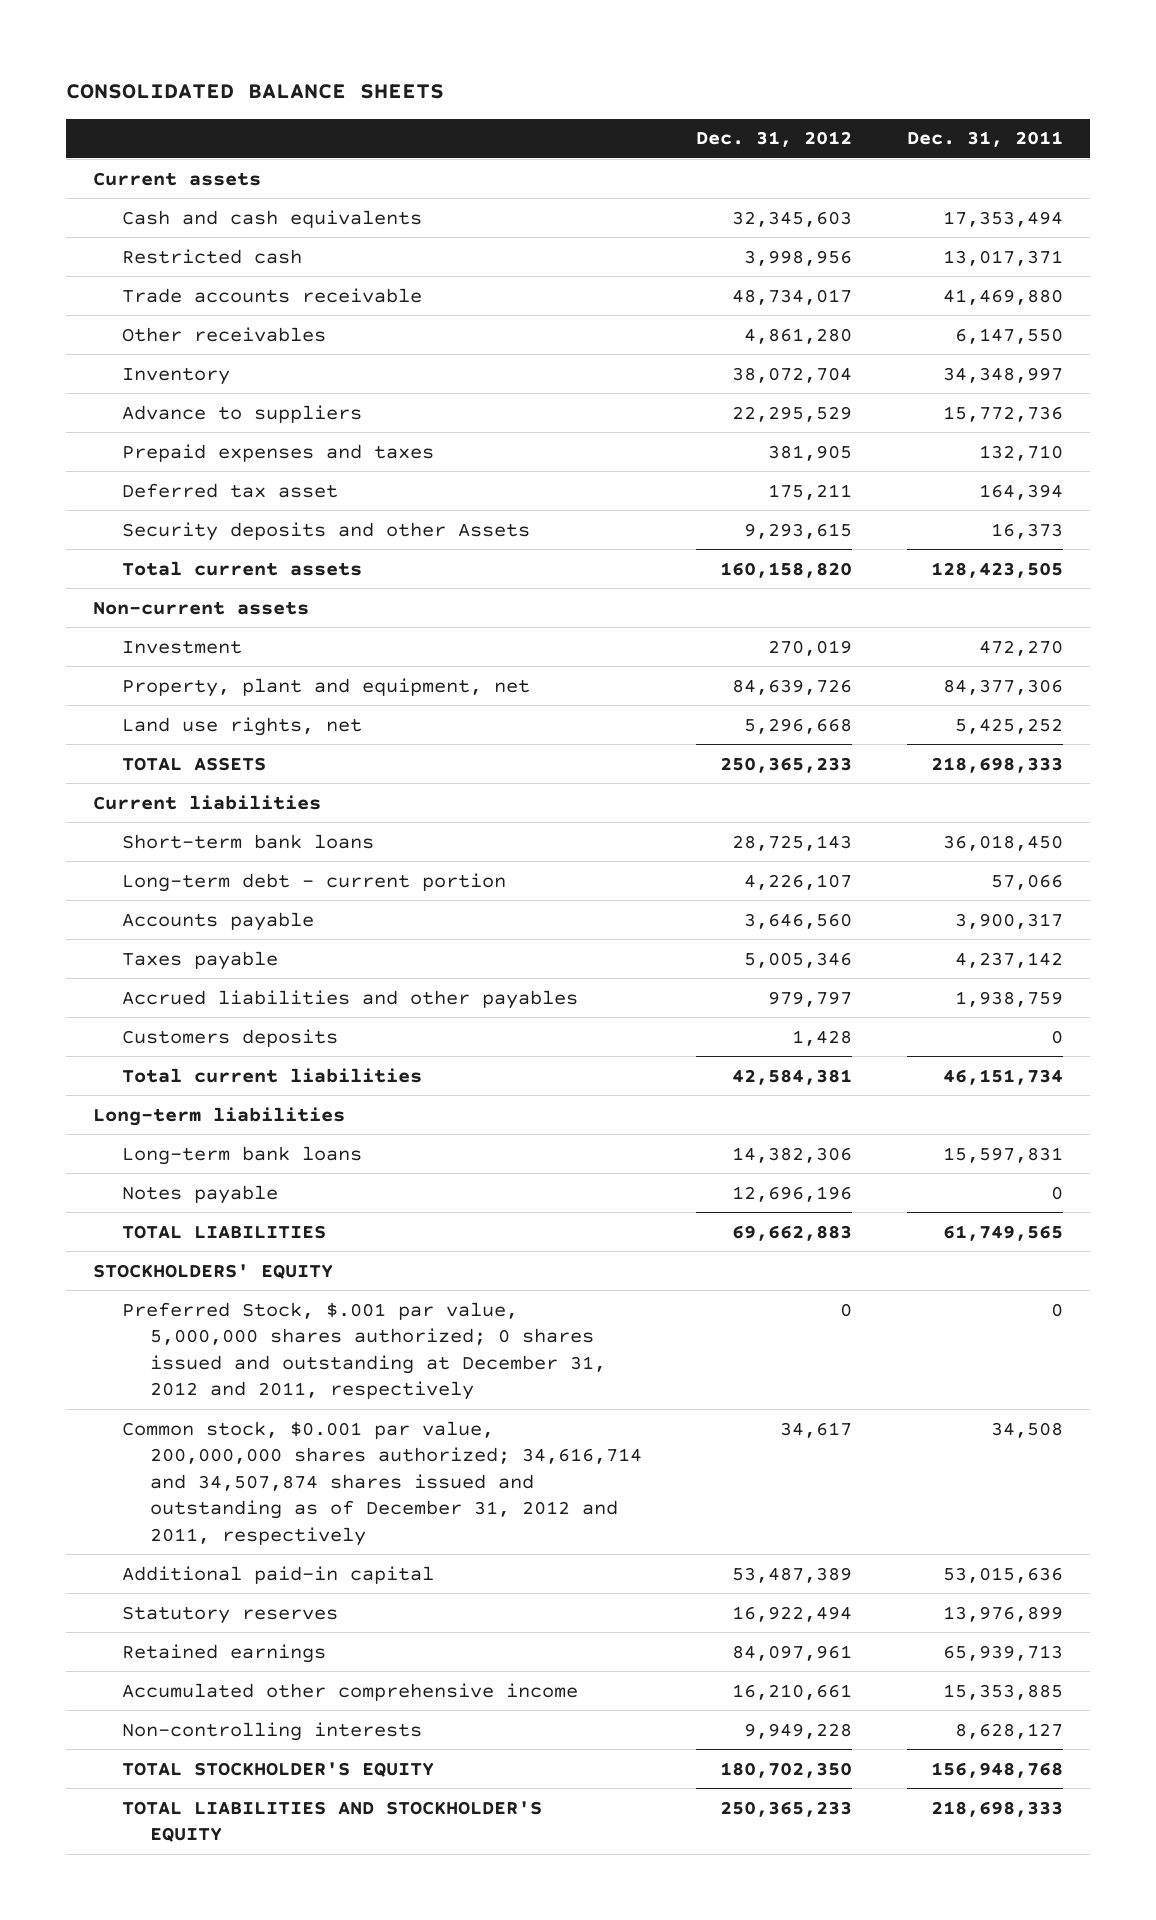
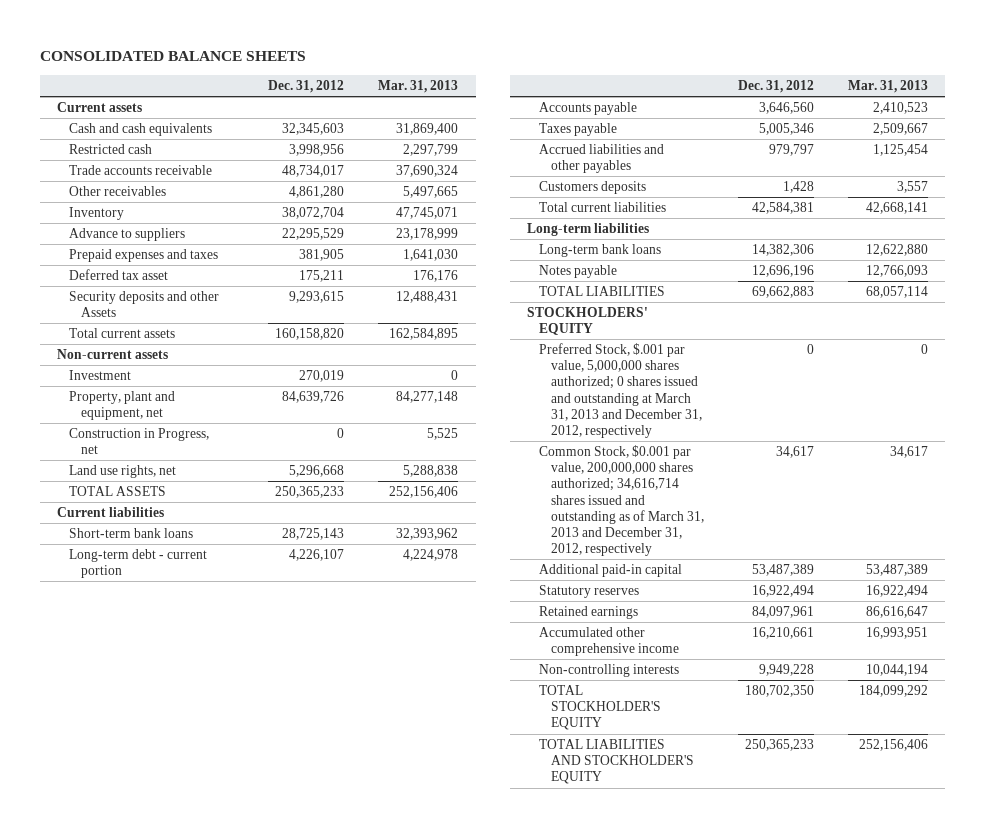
- | Dec. 31, 2012 | Dec. 31, 2011
+ | Dec. 31, 2012 | Mar. 31, 2013
+ Construction in Progress, net | 0 | 5,525
- Preferred Stock, $.001 par value, 5,000,000 shares authorized; 0 shares issued and outstanding at December 31, 2012 and 2011, respectively | 0 | 0
- Common stock, $0.001 par value, 200,000,000 shares authorized; 34,616,714 and 34,507,874 shares issued and outstanding as of December 31, 2012 and 2011, respectively | 34,617 | 34,508
+ Preferred Stock, $.001 par value, 5,000,000 shares authorized; 0 shares issued and outstanding at March 31, 2013 and December 31, 2012, respectively | 0 | 0
+ Common Stock, $0.001 par value, 200,000,000 shares authorized; 34,616,714 shares issued and outstanding as of March 31, 2013 and December 31, 2012, respectively | 34,617 | 34,617

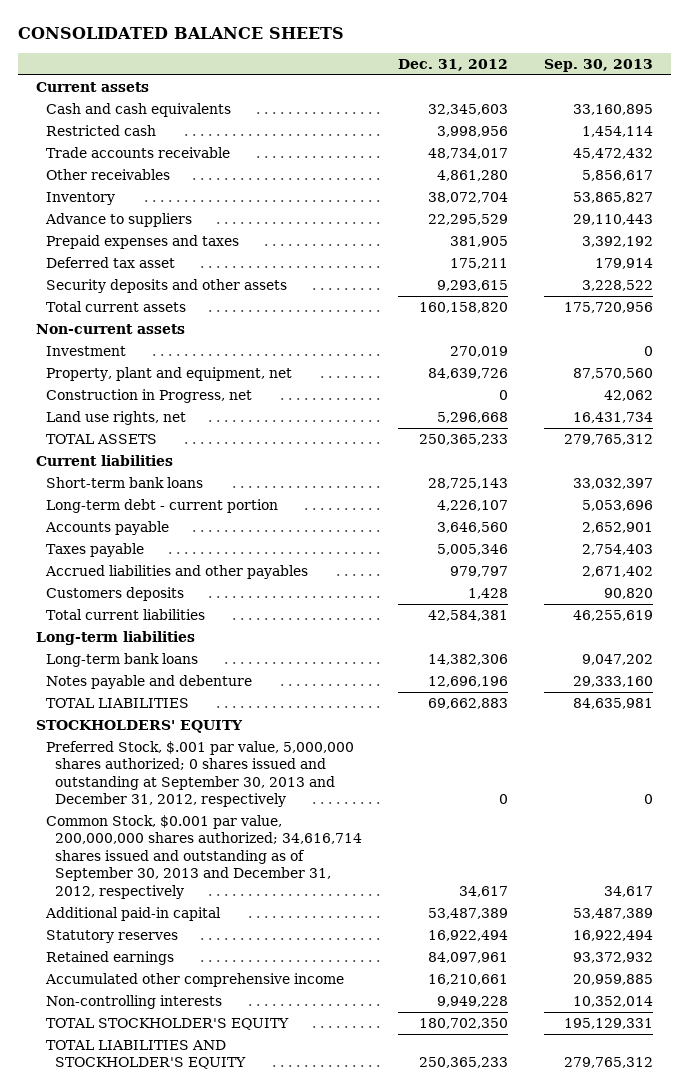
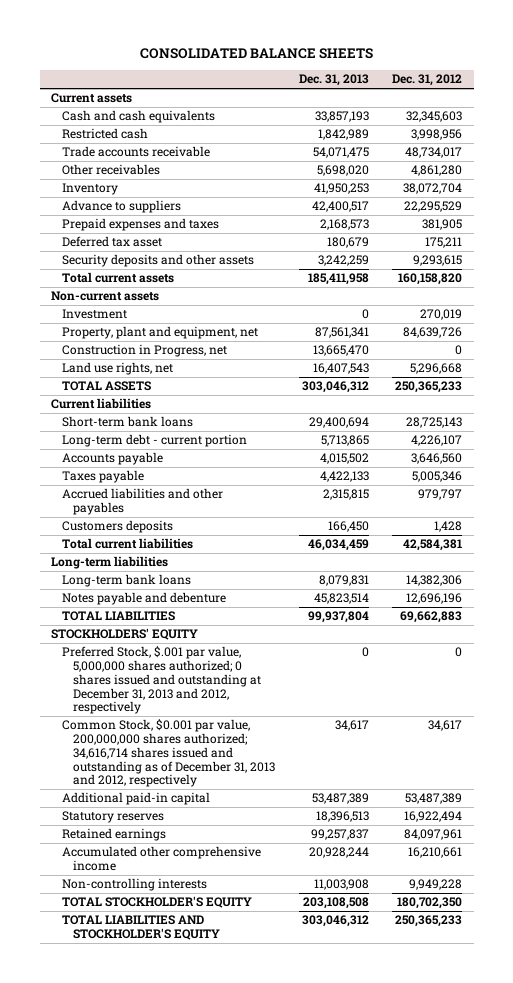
- | Dec. 31, 2012 | Sep. 30, 2013
+ | Dec. 31, 2013 | Dec. 31, 2012
- Preferred Stock, $.001 par value, 5,000,000 shares authorized; 0 shares issued and outstanding at September 30, 2013 and December 31, 2012, respectively | 0 | 0
- Common Stock, $0.001 par value, 200,000,000 shares authorized; 34,616,714 shares issued and outstanding as of September 30, 2013 and December 31, 2012, respectively | 34,617 | 34,617
+ Preferred Stock, $.001 par value, 5,000,000 shares authorized; 0 shares issued and outstanding at December 31, 2013 and 2012, respectively | 0 | 0
+ Common Stock, $0.001 par value, 200,000,000 shares authorized; 34,616,714 shares issued and outstanding as of December 31, 2013 and 2012, respectively | 34,617 | 34,617

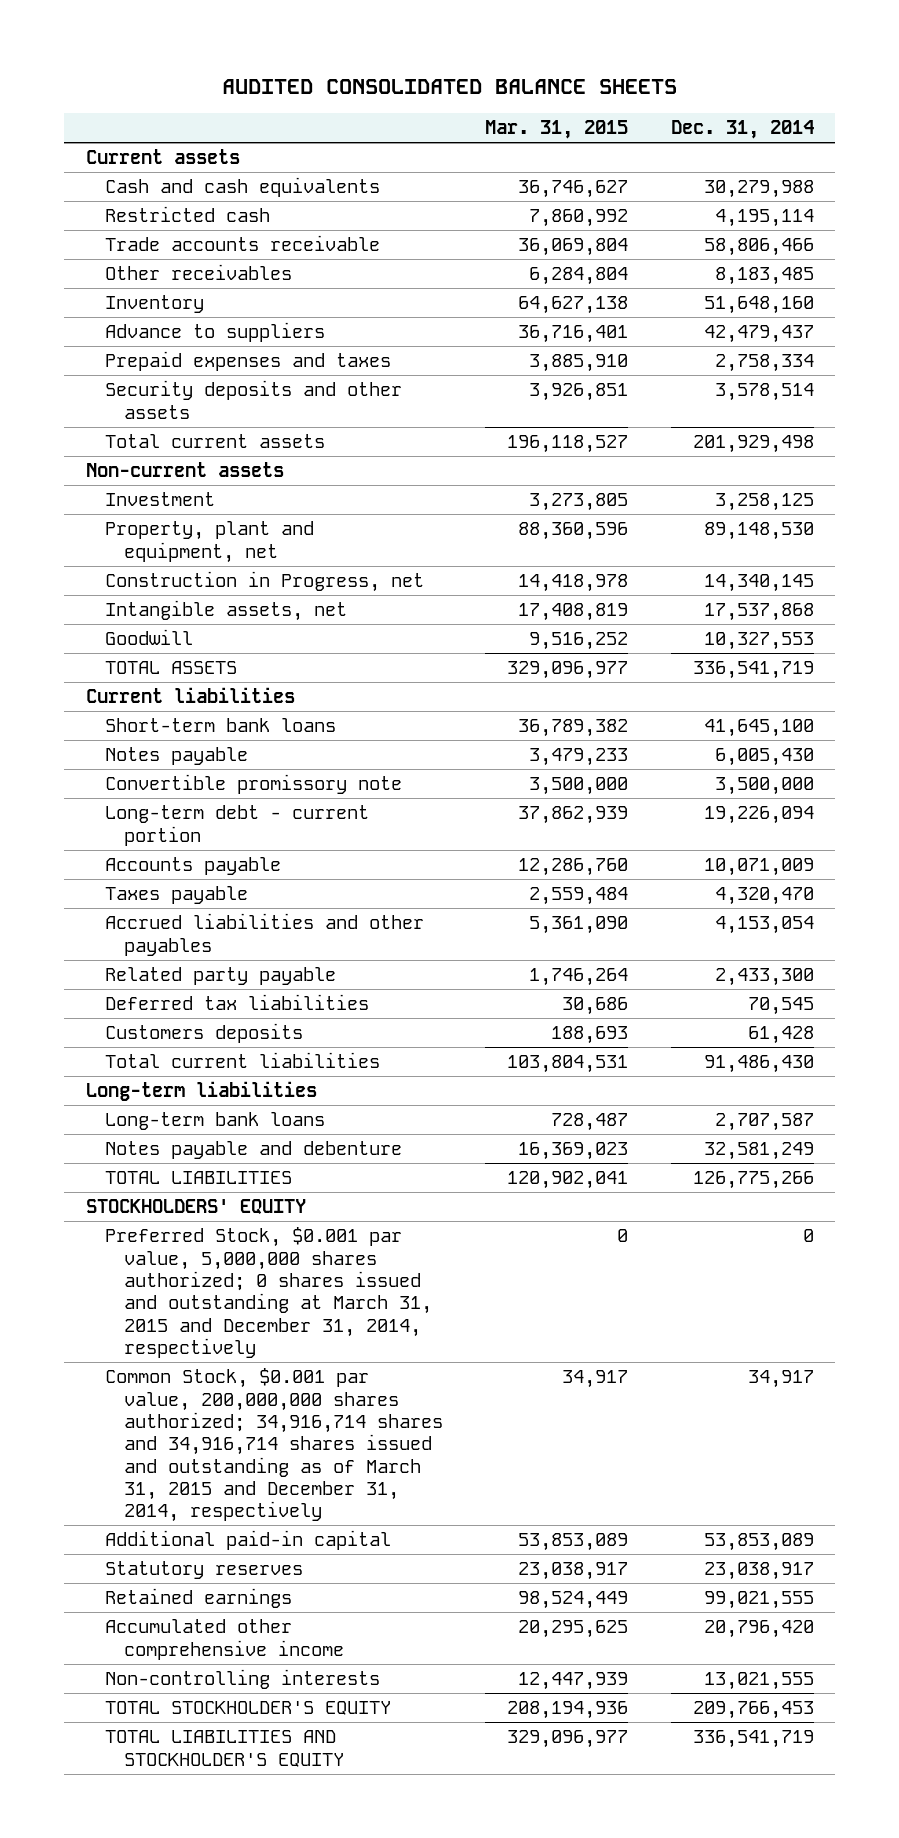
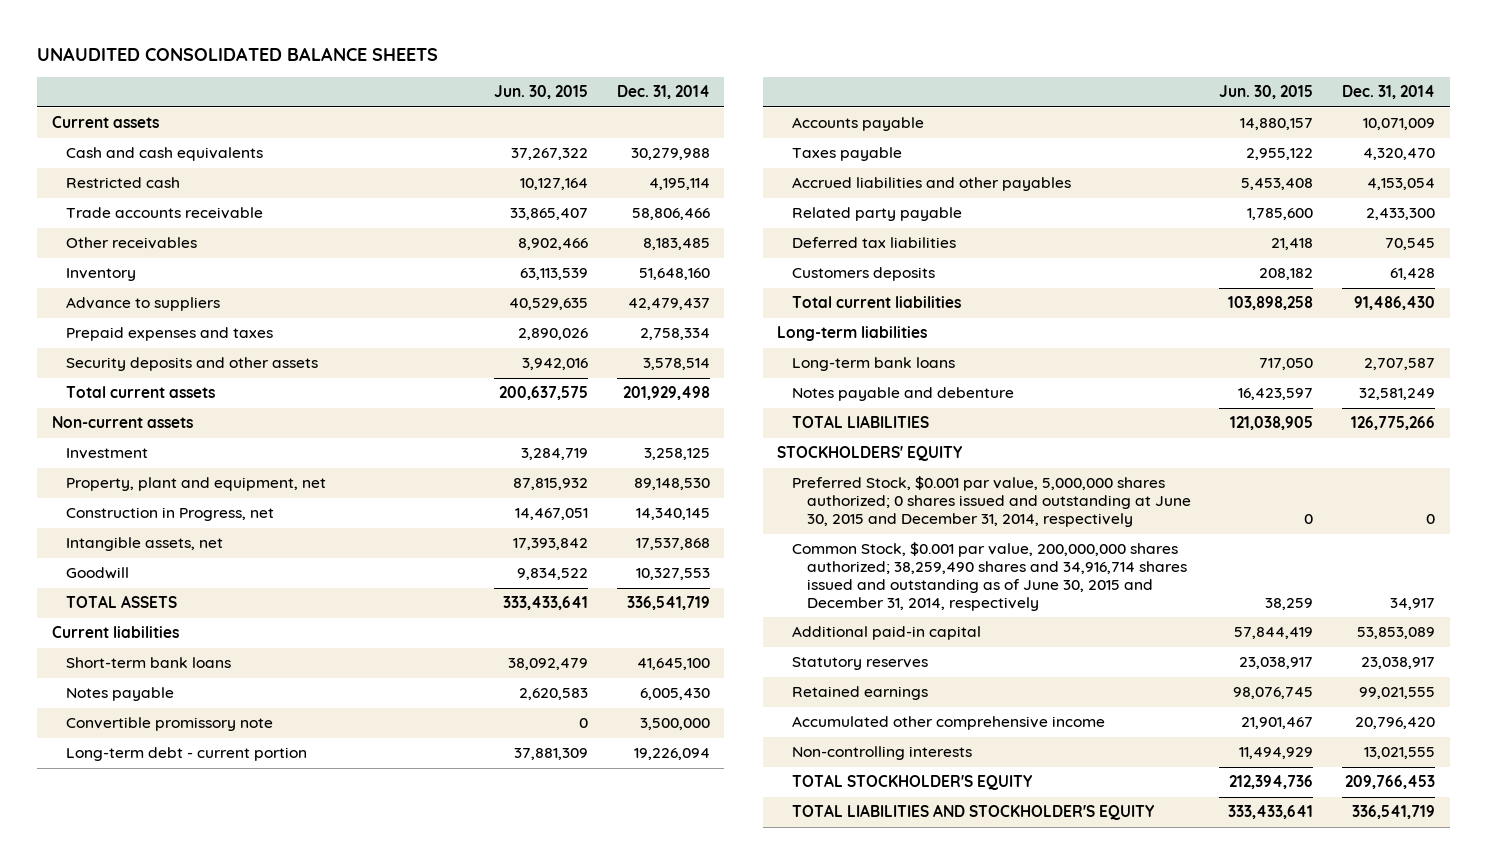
- AUDITED CONSOLIDATED BALANCE SHEETS
+ UNAUDITED CONSOLIDATED BALANCE SHEETS
- | Mar. 31, 2015 | Dec. 31, 2014
+ | Jun. 30, 2015 | Dec. 31, 2014
- Preferred Stock, $0.001 par value, 5,000,000 shares authorized; 0 shares issued and outstanding at March 31, 2015 and December 31, 2014, respectively | 0 | 0
- Common Stock, $0.001 par value, 200,000,000 shares authorized; 34,916,714 shares and 34,916,714 shares issued and outstanding as of March 31, 2015 and December 31, 2014, respectively | 34,917 | 34,917
+ Preferred Stock, $0.001 par value, 5,000,000 shares authorized; 0 shares issued and outstanding at June 30, 2015 and December 31, 2014, respectively | 0 | 0
+ Common Stock, $0.001 par value, 200,000,000 shares authorized; 38,259,490 shares and 34,916,714 shares issued and outstanding as of June 30, 2015 and December 31, 2014, respectively | 38,259 | 34,917

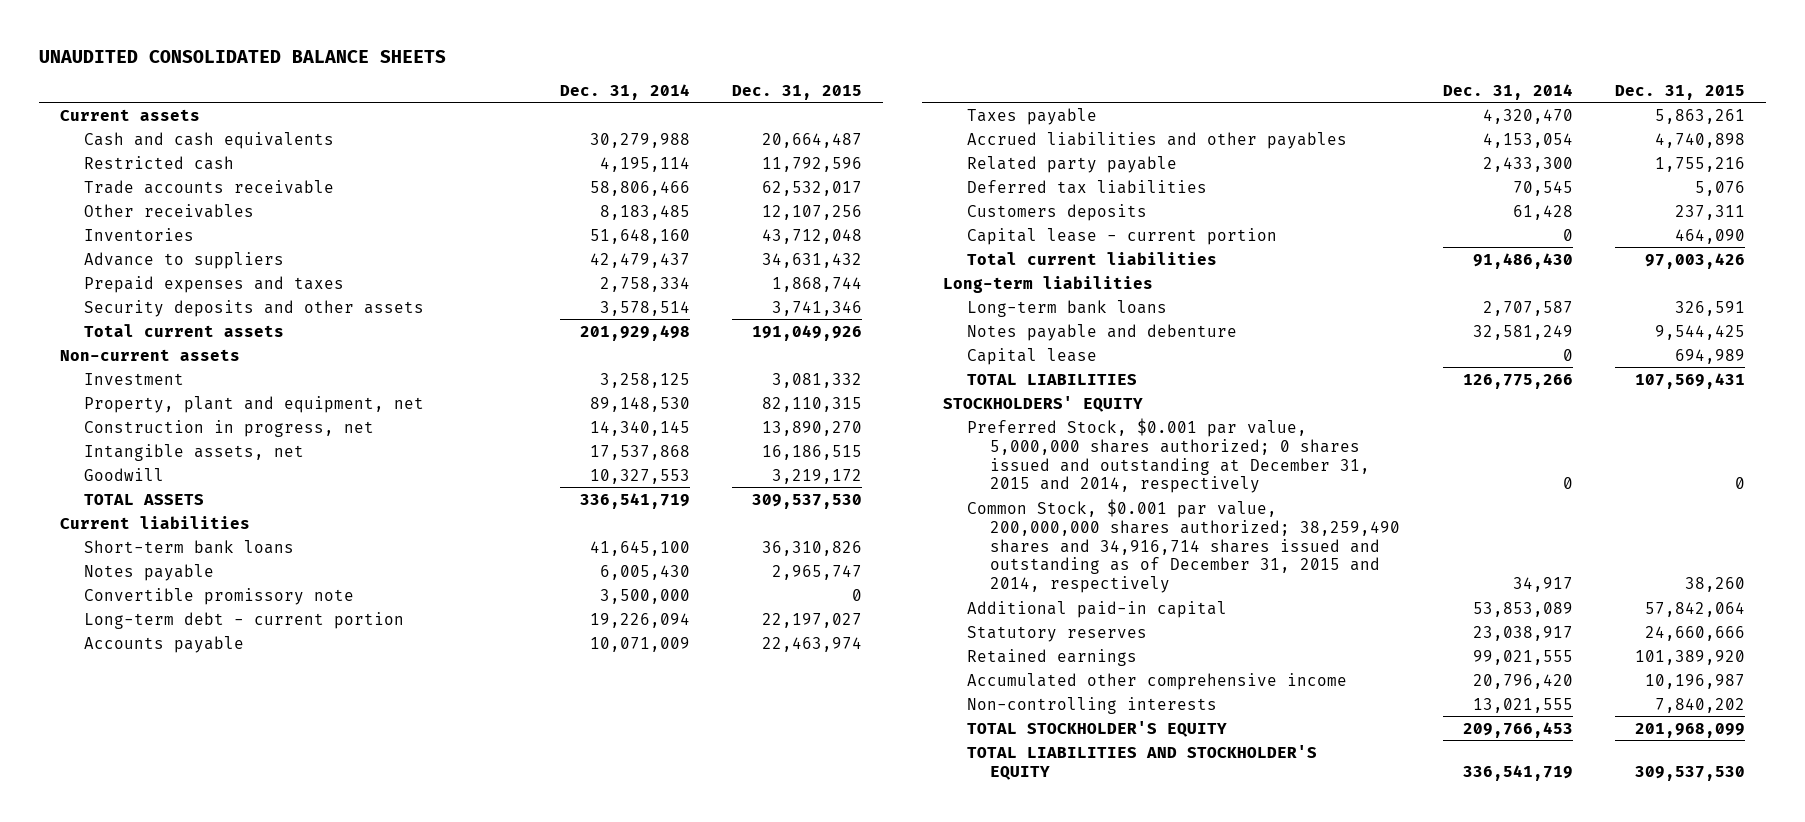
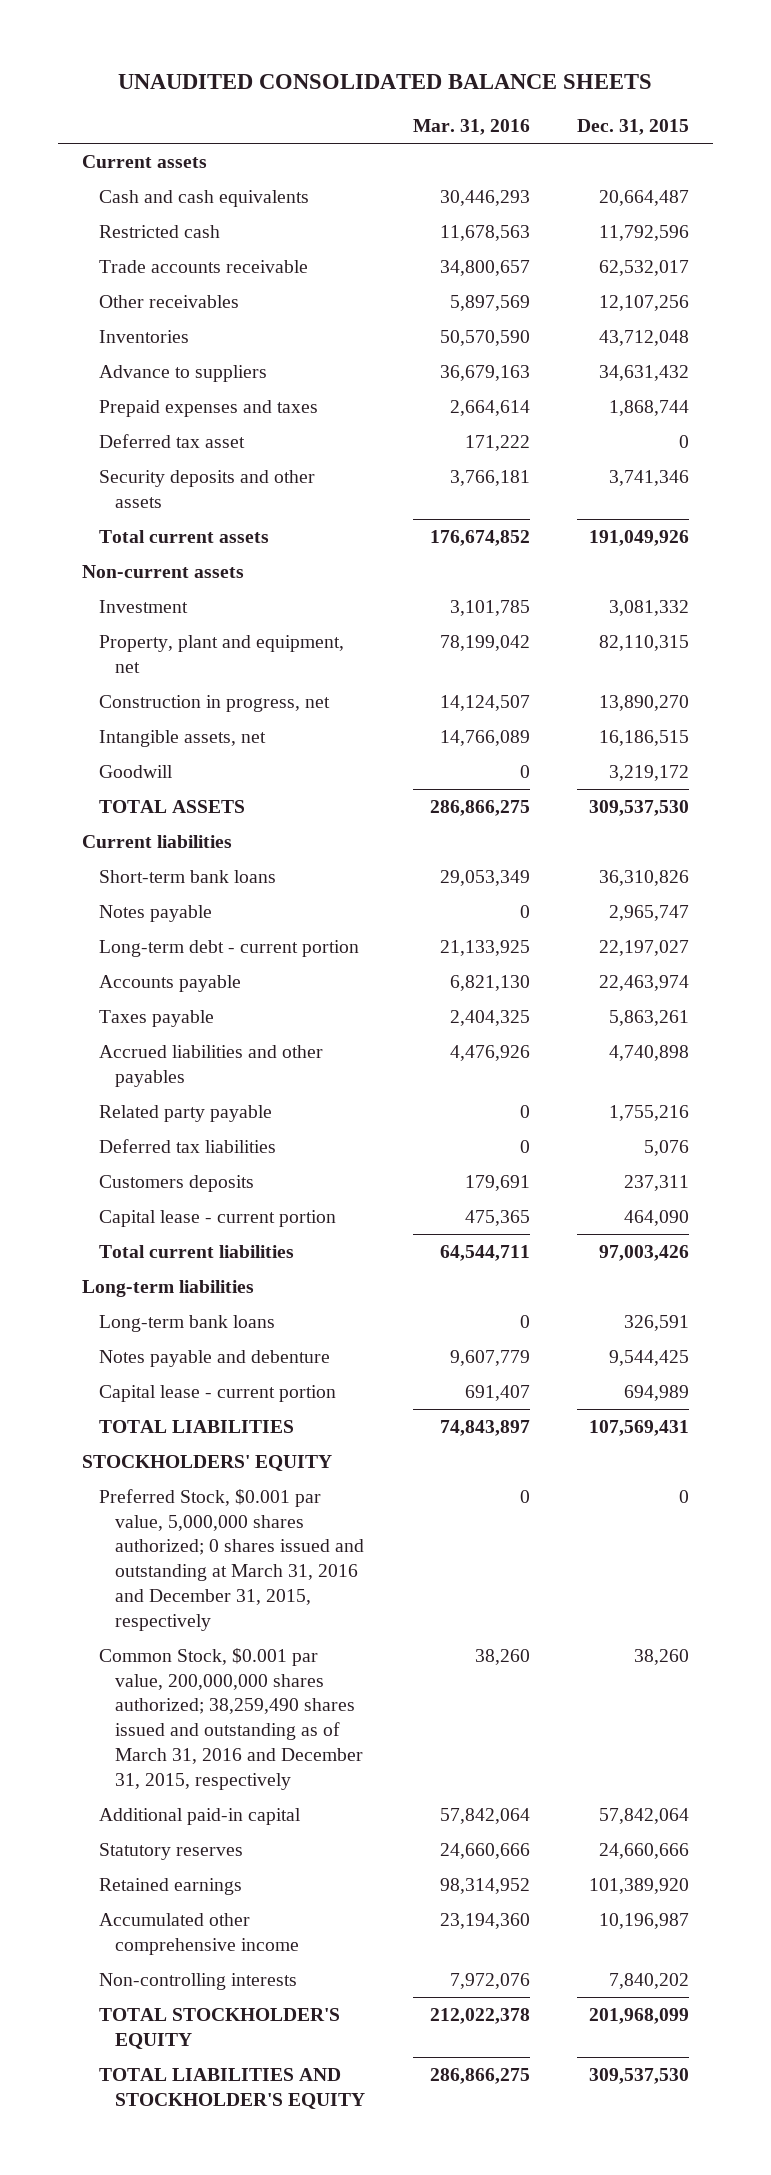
- | Dec. 31, 2014 | Dec. 31, 2015
+ | Mar. 31, 2016 | Dec. 31, 2015
+ Deferred tax asset | 171,222 | 0
- Convertible promissory note | 3,500,000 | 0
- Capital lease | 0 | 694,989
+ Capital lease - current portion | 691,407 | 694,989
- Preferred Stock, $0.001 par value, 5,000,000 shares authorized; 0 shares issued and outstanding at December 31, 2015 and 2014, respectively | 0 | 0
- Common Stock, $0.001 par value, 200,000,000 shares authorized; 38,259,490 shares and 34,916,714 shares issued and outstanding as of December 31, 2015 and 2014, respectively | 34,917 | 38,260
+ Preferred Stock, $0.001 par value, 5,000,000 shares authorized; 0 shares issued and outstanding at March 31, 2016 and December 31, 2015, respectively | 0 | 0
+ Common Stock, $0.001 par value, 200,000,000 shares authorized; 38,259,490 shares issued and outstanding as of March 31, 2016 and December 31, 2015, respectively | 38,260 | 38,260

